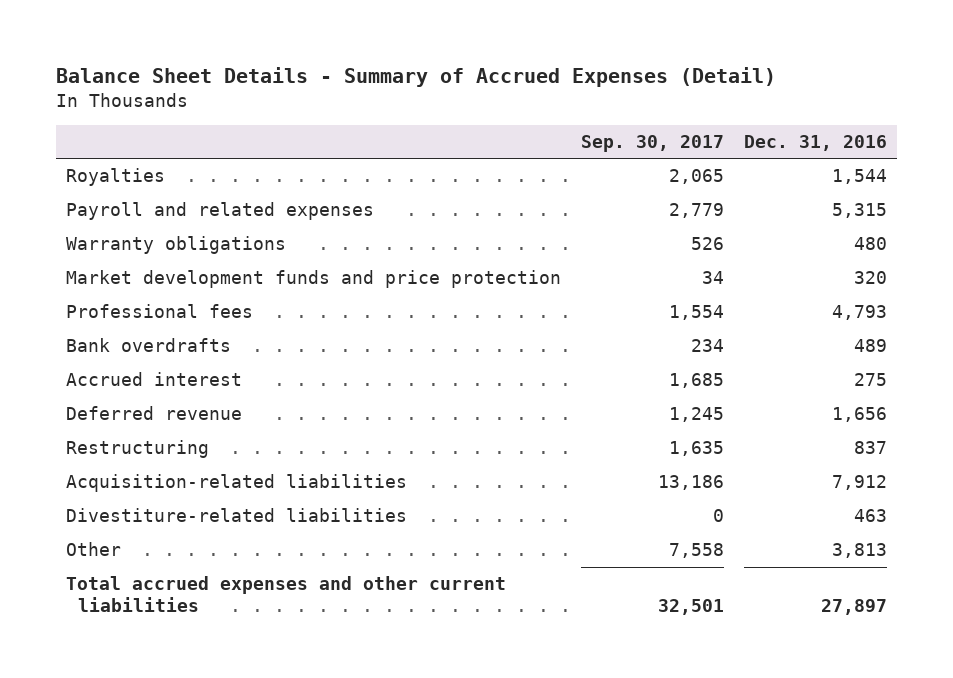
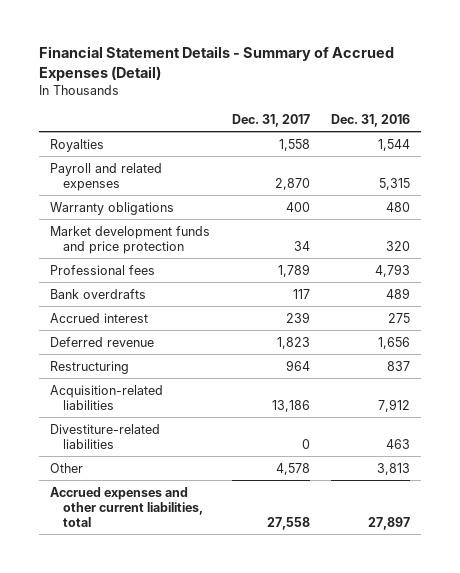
- Balance Sheet Details - Summary of Accrued Expenses (Detail)
+ Financial Statement Details - Summary of Accrued Expenses (Detail)
- | Sep. 30, 2017 | Dec. 31, 2016
+ | Dec. 31, 2017 | Dec. 31, 2016
- Total accrued expenses and other current liabilities | 32,501 | 27,897
+ Accrued expenses and other current liabilities, total | 27,558 | 27,897

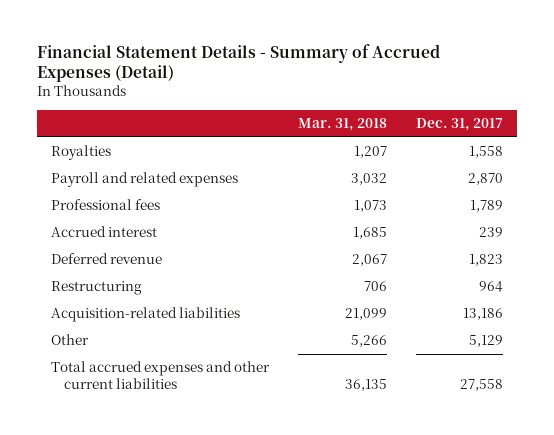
- | Dec. 31, 2017 | Dec. 31, 2016
+ | Mar. 31, 2018 | Dec. 31, 2017
- Warranty obligations | 400 | 480
- Market development funds and price protection | 34 | 320
- Bank overdrafts | 117 | 489
- Divestiture-related liabilities | 0 | 463
- Other | 4,578 | 3,813
- Accrued expenses and other current liabilities, total | 27,558 | 27,897
+ Other | 5,266 | 5,129
+ Total accrued expenses and other current liabilities | 36,135 | 27,558

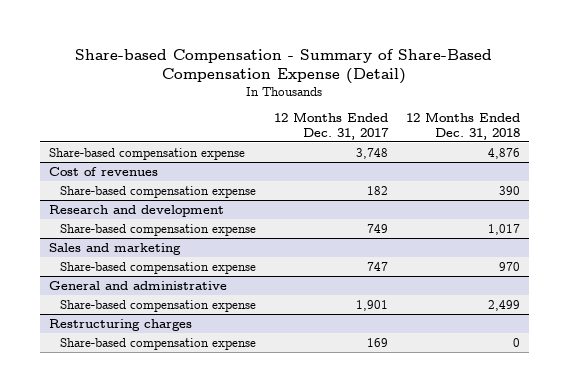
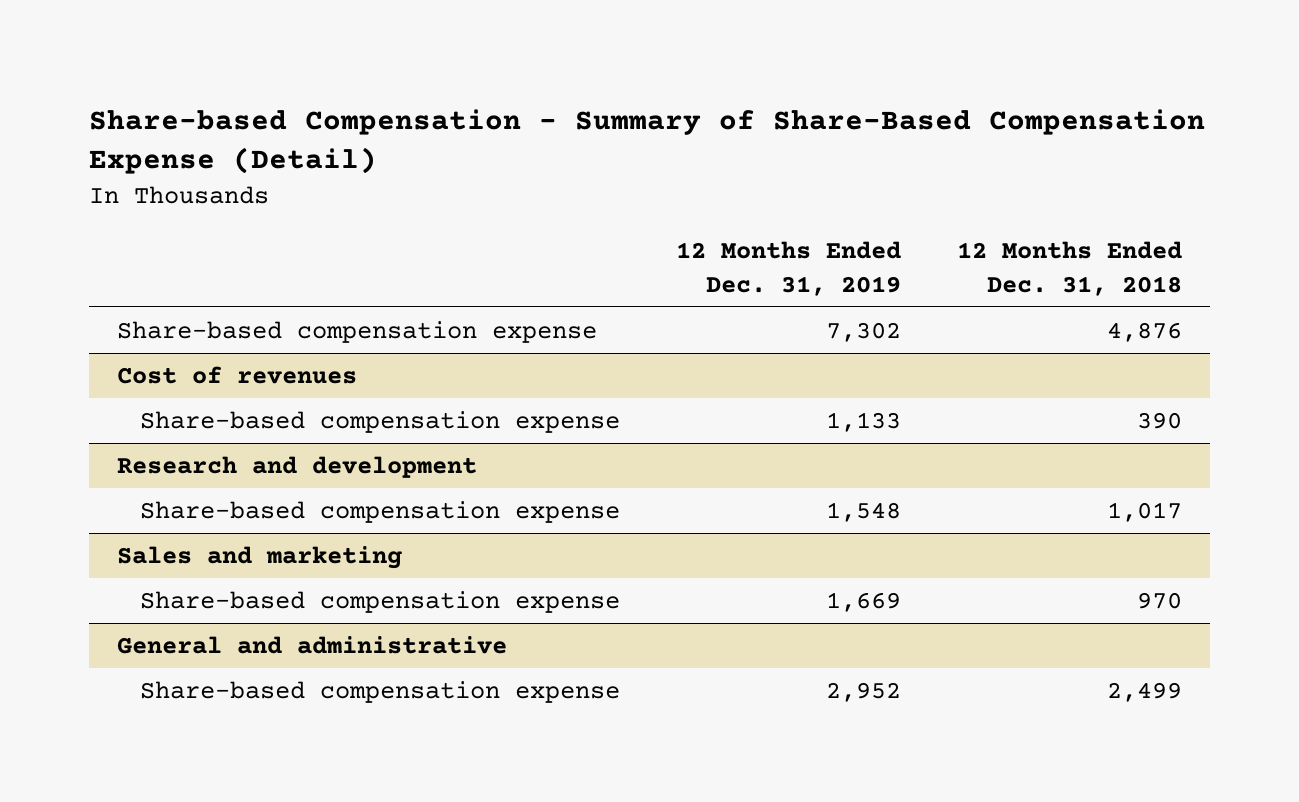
- | 12 Months Ended Dec. 31, 2017 | 12 Months Ended Dec. 31, 2018
+ | 12 Months Ended Dec. 31, 2019 | 12 Months Ended Dec. 31, 2018
- Restructuring charges
- Share-based compensation expense | 169 | 0

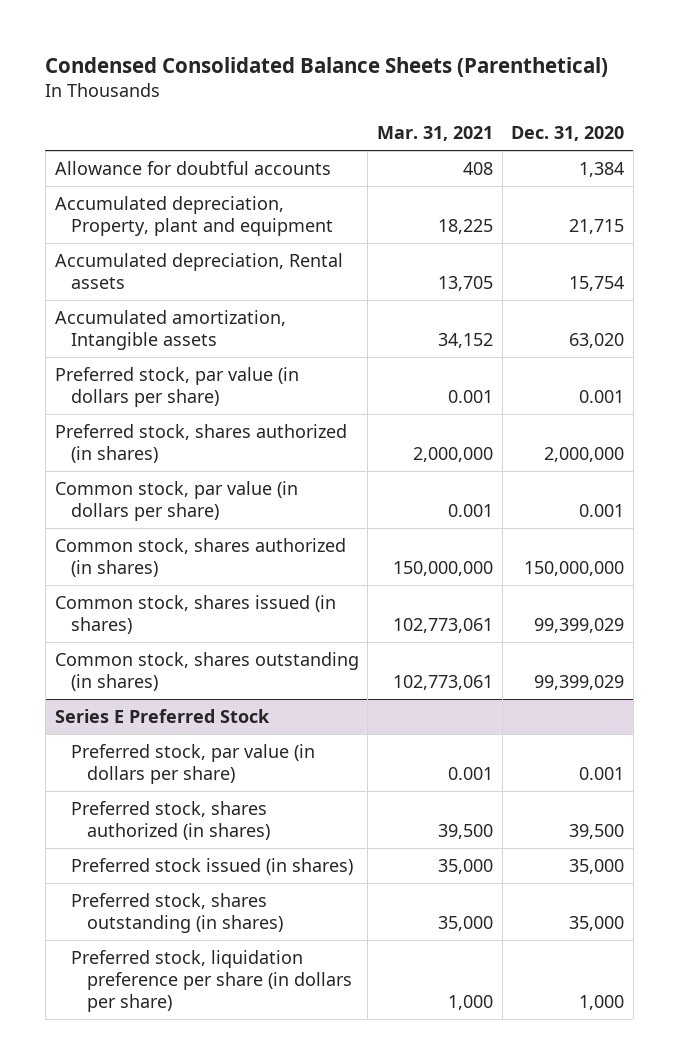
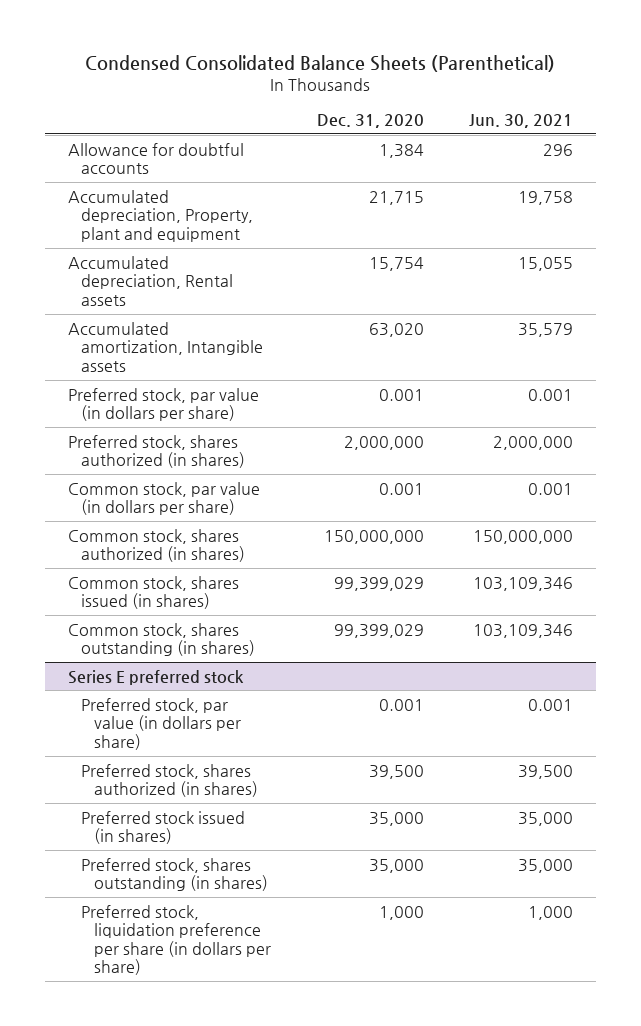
- | Mar. 31, 2021 | Dec. 31, 2020
+ | Dec. 31, 2020 | Jun. 30, 2021
- Series E Preferred Stock
+ Series E preferred stock

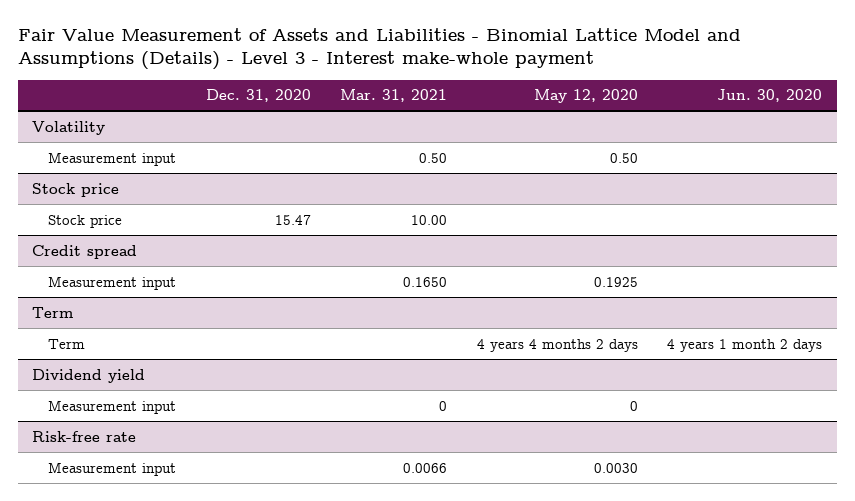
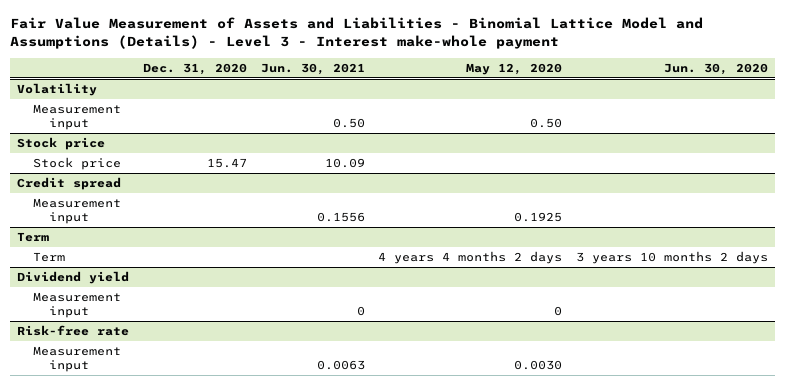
- | Dec. 31, 2020 | Mar. 31, 2021 | May 12, 2020 | Jun. 30, 2020
+ | Dec. 31, 2020 | Jun. 30, 2021 | May 12, 2020 | Jun. 30, 2020
@ Term
- Term | | | 4 years 4 months 2 days | 4 years 1 month 2 days
+ Term | | | 4 years 4 months 2 days | 3 years 10 months 2 days

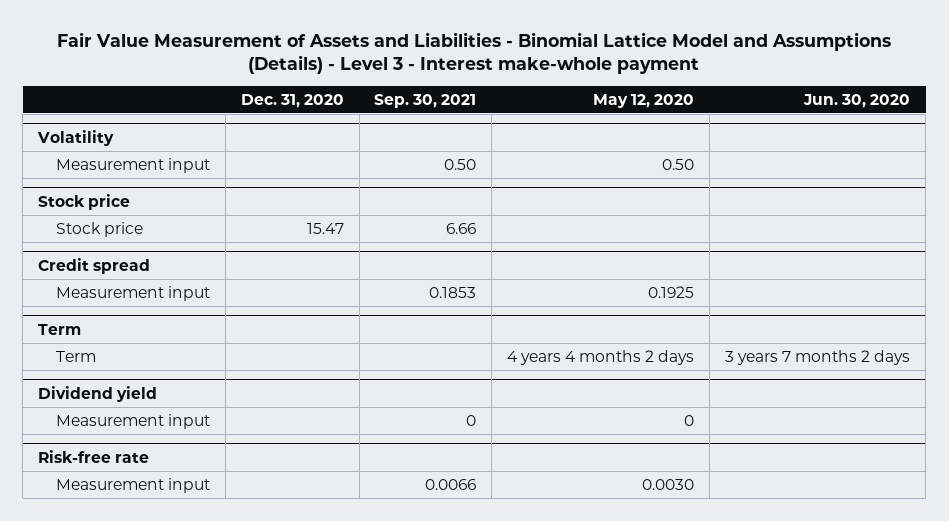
- | Dec. 31, 2020 | Jun. 30, 2021 | May 12, 2020 | Jun. 30, 2020
+ | Dec. 31, 2020 | Sep. 30, 2021 | May 12, 2020 | Jun. 30, 2020
@ Term
- Term | | | 4 years 4 months 2 days | 3 years 10 months 2 days
+ Term | | | 4 years 4 months 2 days | 3 years 7 months 2 days

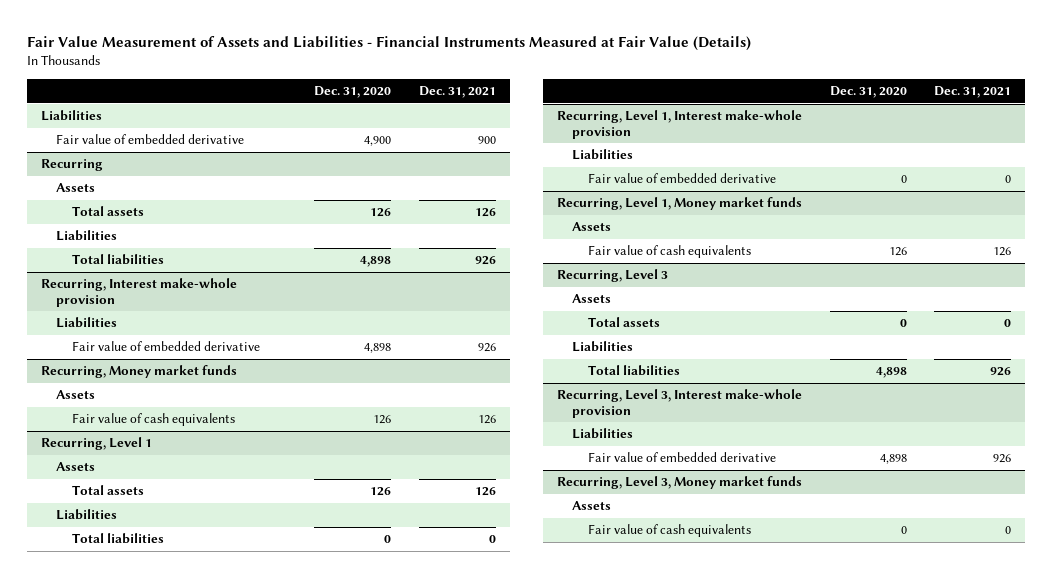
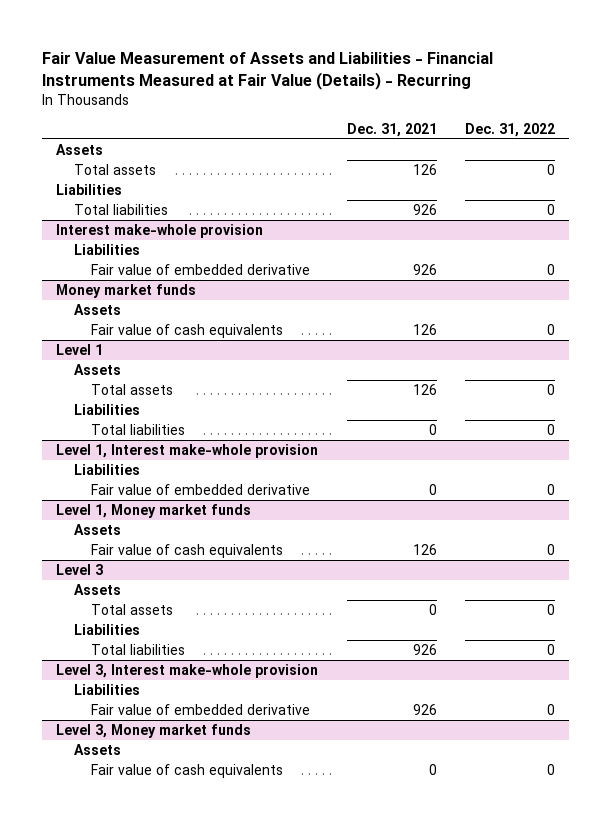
- Fair Value Measurement of Assets and Liabilities - Financial Instruments Measured at Fair Value (Details)
+ Fair Value Measurement of Assets and Liabilities - Financial Instruments Measured at Fair Value (Details) - Recurring
- | Dec. 31, 2020 | Dec. 31, 2021
+ | Dec. 31, 2021 | Dec. 31, 2022
- Liabilities
- Fair value of embedded derivative | 4,900 | 900
- Recurring
- Recurring, Interest make-whole provision
+ Interest make-whole provision
- Recurring, Money market funds
+ Money market funds
- Recurring, Level 1
+ Level 1
- Recurring, Level 1, Interest make-whole provision
+ Level 1, Interest make-whole provision
- Recurring, Level 1, Money market funds
+ Level 1, Money market funds
- Recurring, Level 3
+ Level 3
- Recurring, Level 3, Interest make-whole provision
+ Level 3, Interest make-whole provision
- Recurring, Level 3, Money market funds
+ Level 3, Money market funds

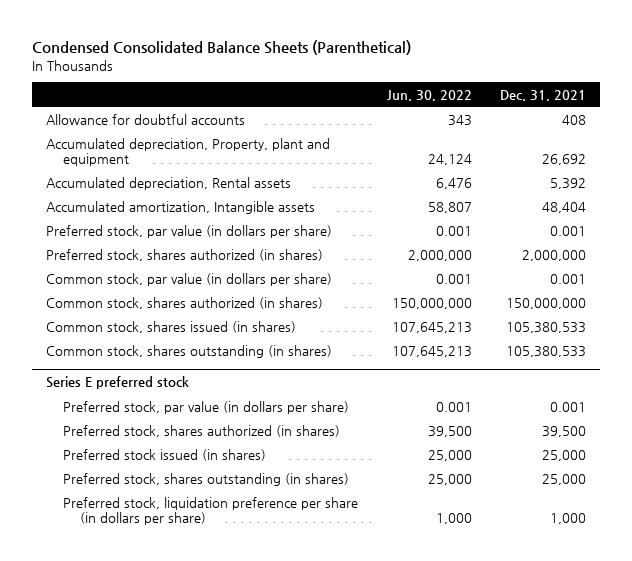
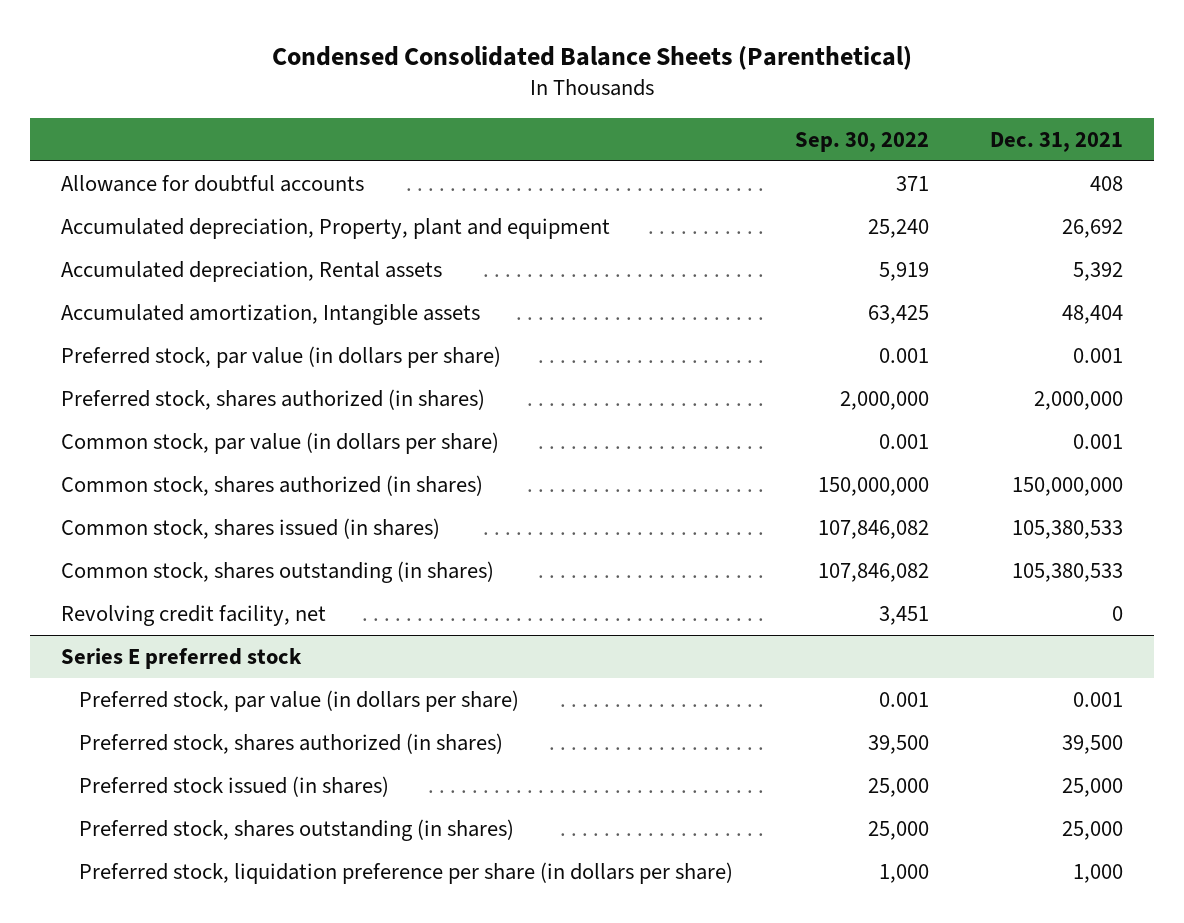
- | Jun. 30, 2022 | Dec. 31, 2021
+ | Sep. 30, 2022 | Dec. 31, 2021
+ Revolving credit facility, net | 3,451 | 0

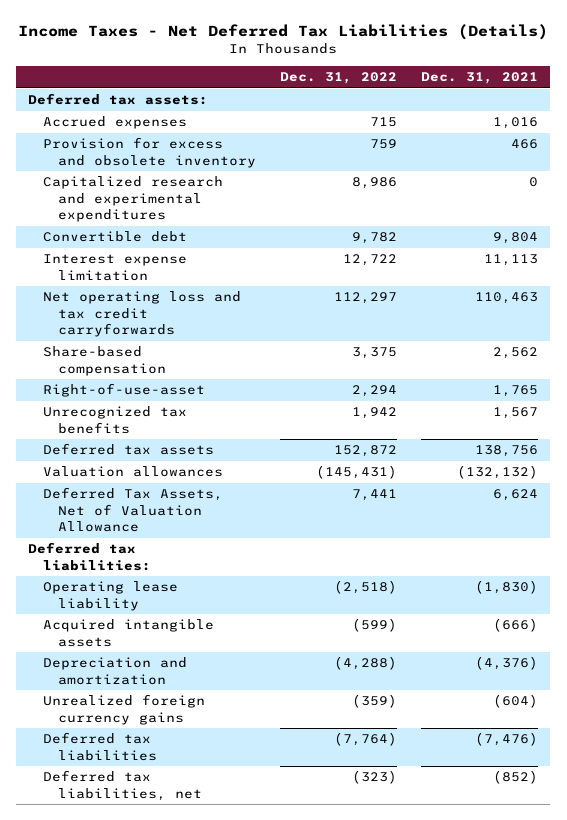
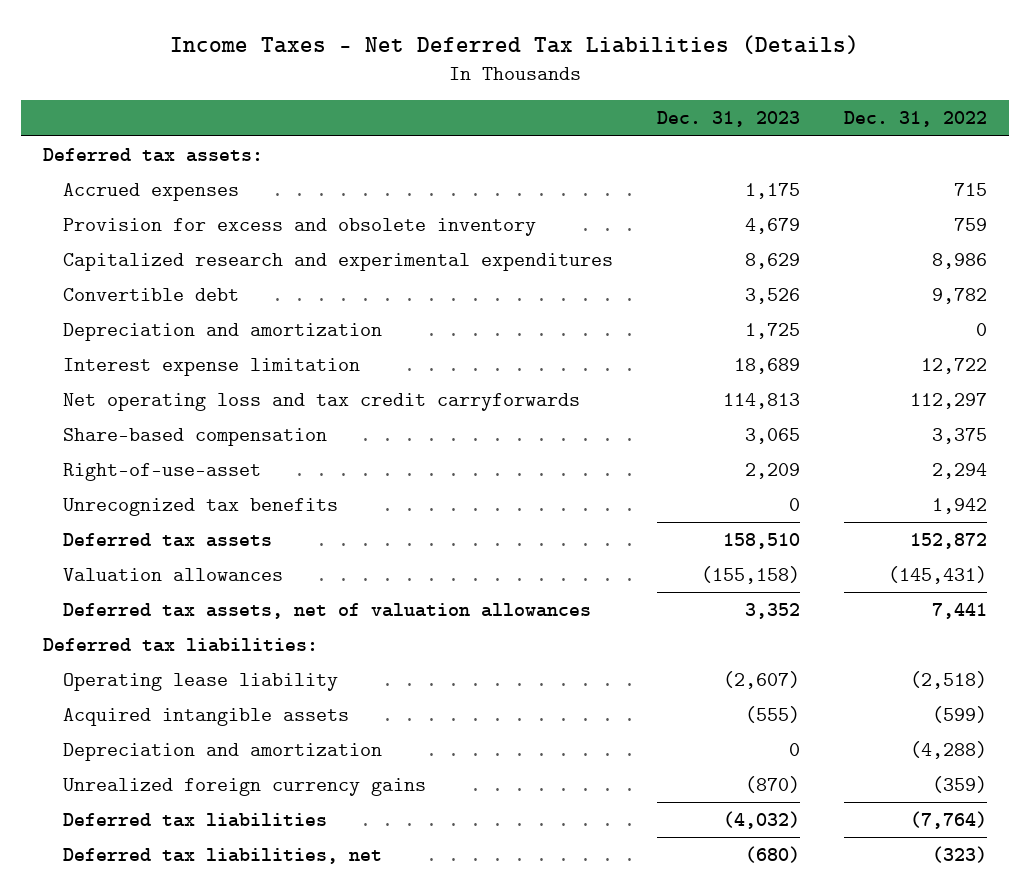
- | Dec. 31, 2022 | Dec. 31, 2021
+ | Dec. 31, 2023 | Dec. 31, 2022
+ Depreciation and amortization | 1,725 | 0
- Deferred Tax Assets, Net of Valuation Allowance | 7,441 | 6,624
+ Deferred tax assets, net of valuation allowances | 3,352 | 7,441

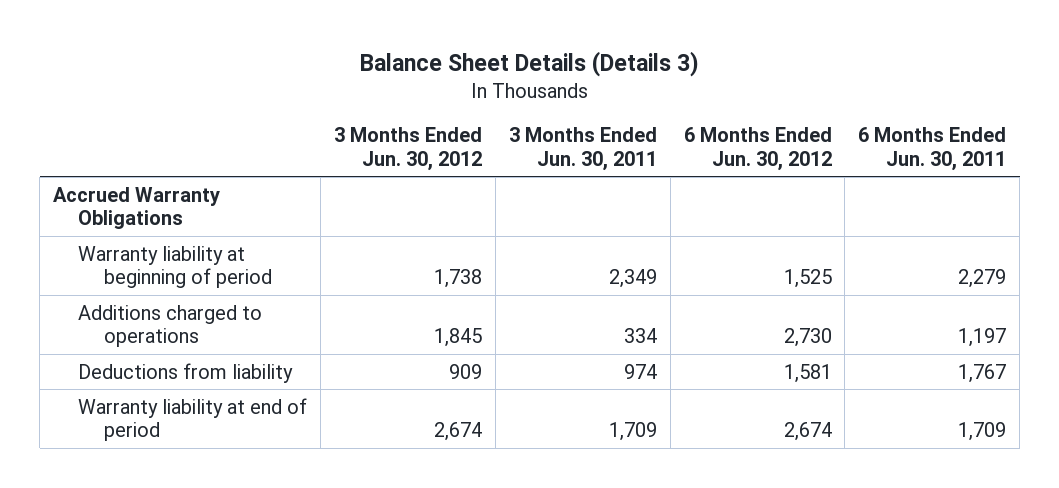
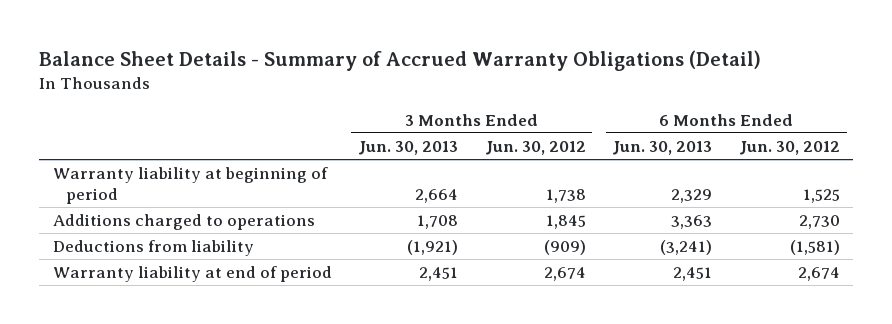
- Balance Sheet Details (Details 3)
+ Balance Sheet Details - Summary of Accrued Warranty Obligations (Detail)
- | 3 Months Ended Jun. 30, 2012 | 3 Months Ended Jun. 30, 2011 | 6 Months Ended Jun. 30, 2012 | 6 Months Ended Jun. 30, 2011
+ | 3 Months Ended Jun. 30, 2013 | 3 Months Ended Jun. 30, 2012 | 6 Months Ended Jun. 30, 2013 | 6 Months Ended Jun. 30, 2012
- Accrued Warranty Obligations
- Deductions from liability | 909 | 974 | 1,581 | 1,767
+ Deductions from liability | (1,921) | (909) | (3,241) | (1,581)

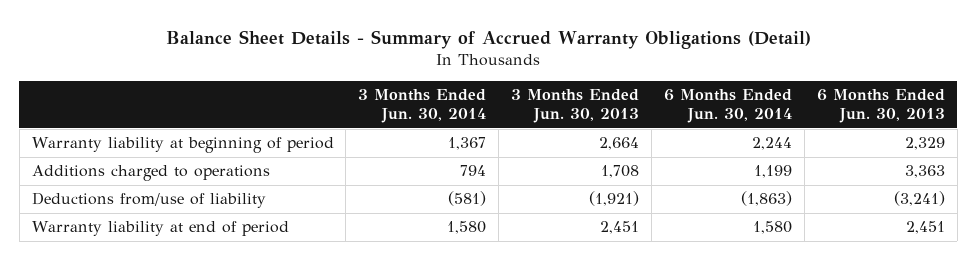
- | 3 Months Ended Jun. 30, 2013 | 3 Months Ended Jun. 30, 2012 | 6 Months Ended Jun. 30, 2013 | 6 Months Ended Jun. 30, 2012
+ | 3 Months Ended Jun. 30, 2014 | 3 Months Ended Jun. 30, 2013 | 6 Months Ended Jun. 30, 2014 | 6 Months Ended Jun. 30, 2013
- Deductions from liability | (1,921) | (909) | (3,241) | (1,581)
+ Deductions from/use of liability | (581) | (1,921) | (1,863) | (3,241)

